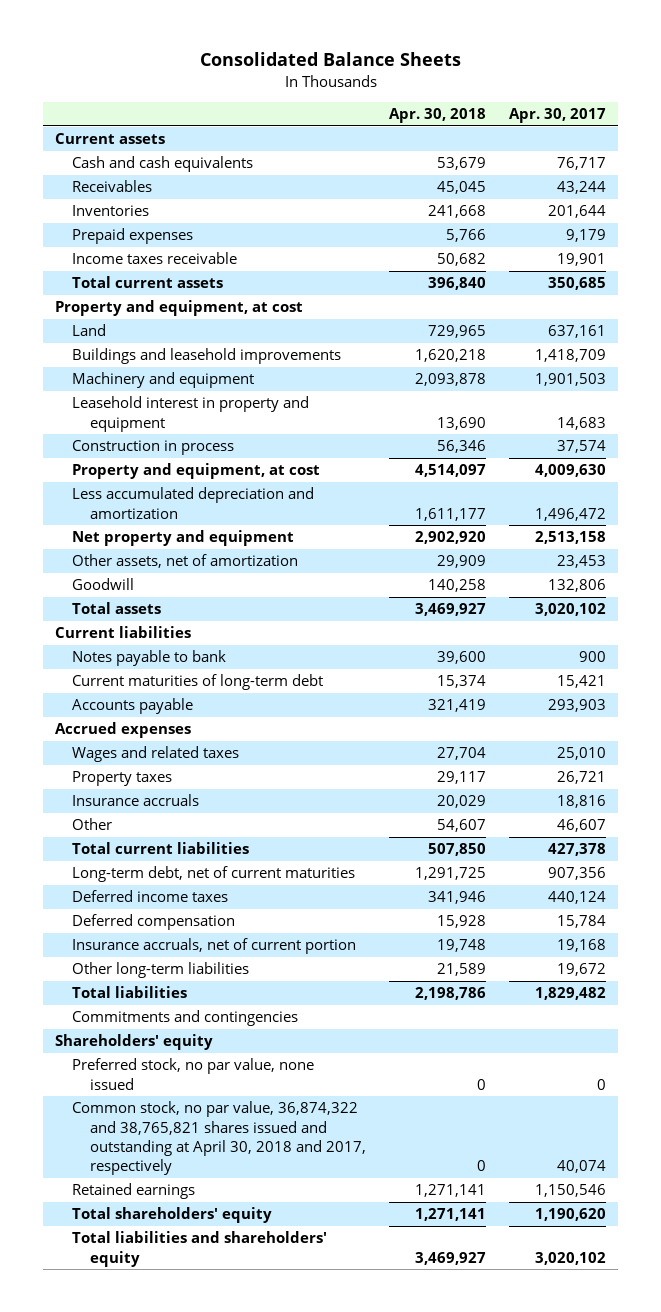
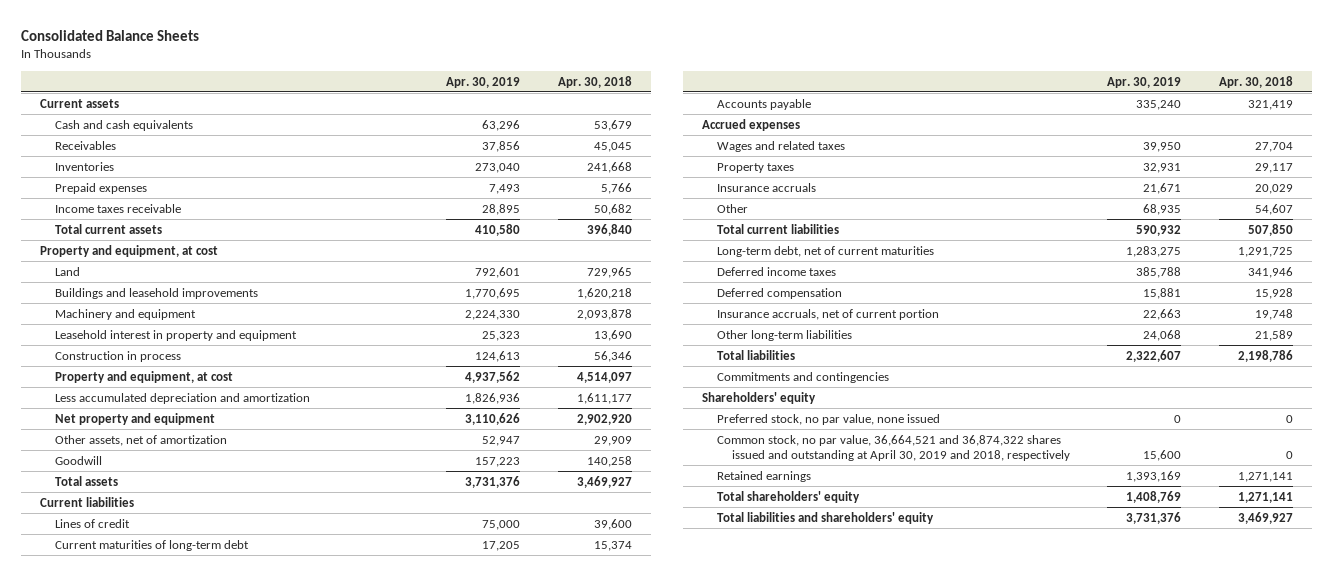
- | Apr. 30, 2018 | Apr. 30, 2017
+ | Apr. 30, 2019 | Apr. 30, 2018
- Notes payable to bank | 39,600 | 900
+ Lines of credit | 75,000 | 39,600
- Common stock, no par value, 36,874,322 and 38,765,821 shares issued and outstanding at April 30, 2018 and 2017, respectively | 0 | 40,074
+ Common stock, no par value, 36,664,521 and 36,874,322 shares issued and outstanding at April 30, 2019 and 2018, respectively | 15,600 | 0

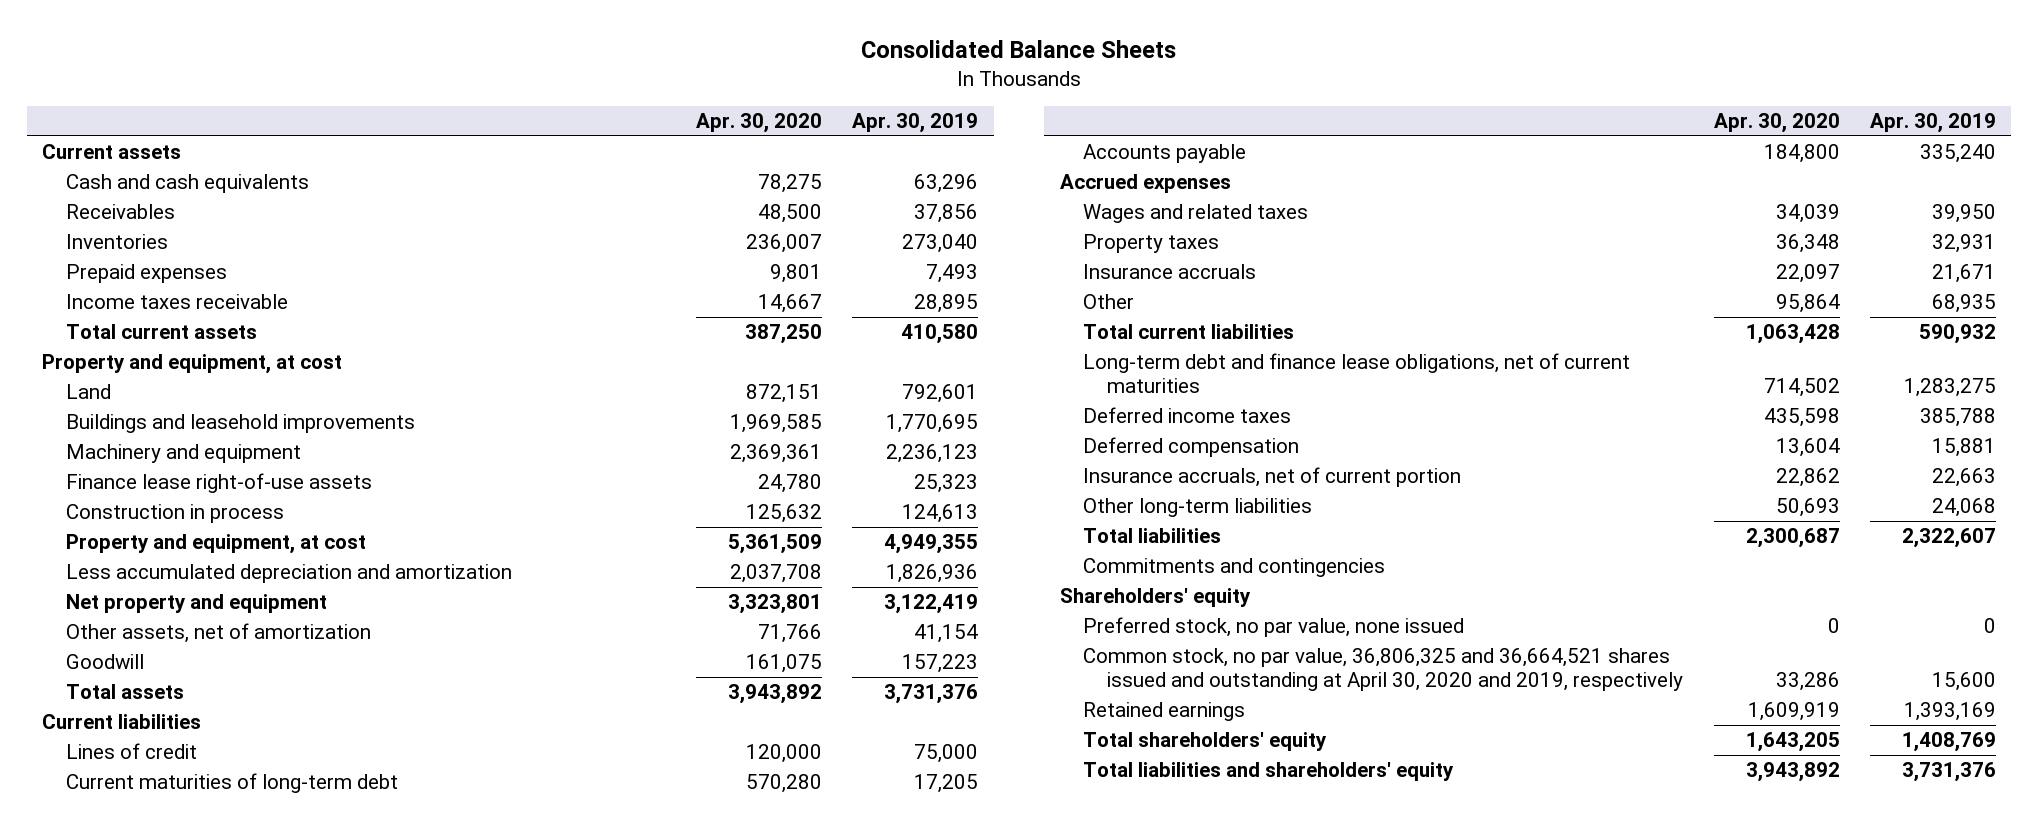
- | Apr. 30, 2019 | Apr. 30, 2018
+ | Apr. 30, 2020 | Apr. 30, 2019
- Machinery and equipment | 2,224,330 | 2,093,878
- Leasehold interest in property and equipment | 25,323 | 13,690
+ Machinery and equipment | 2,369,361 | 2,236,123
+ Finance lease right-of-use assets | 24,780 | 25,323
- Property and equipment, at cost | 4,937,562 | 4,514,097
+ Property and equipment, at cost | 5,361,509 | 4,949,355
- Net property and equipment | 3,110,626 | 2,902,920
- Other assets, net of amortization | 52,947 | 29,909
+ Net property and equipment | 3,323,801 | 3,122,419
+ Other assets, net of amortization | 71,766 | 41,154
- Long-term debt, net of current maturities | 1,283,275 | 1,291,725
+ Long-term debt and finance lease obligations, net of current maturities | 714,502 | 1,283,275
- Common stock, no par value, 36,664,521 and 36,874,322 shares issued and outstanding at April 30, 2019 and 2018, respectively | 15,600 | 0
+ Common stock, no par value, 36,806,325 and 36,664,521 shares issued and outstanding at April 30, 2020 and 2019, respectively | 33,286 | 15,600

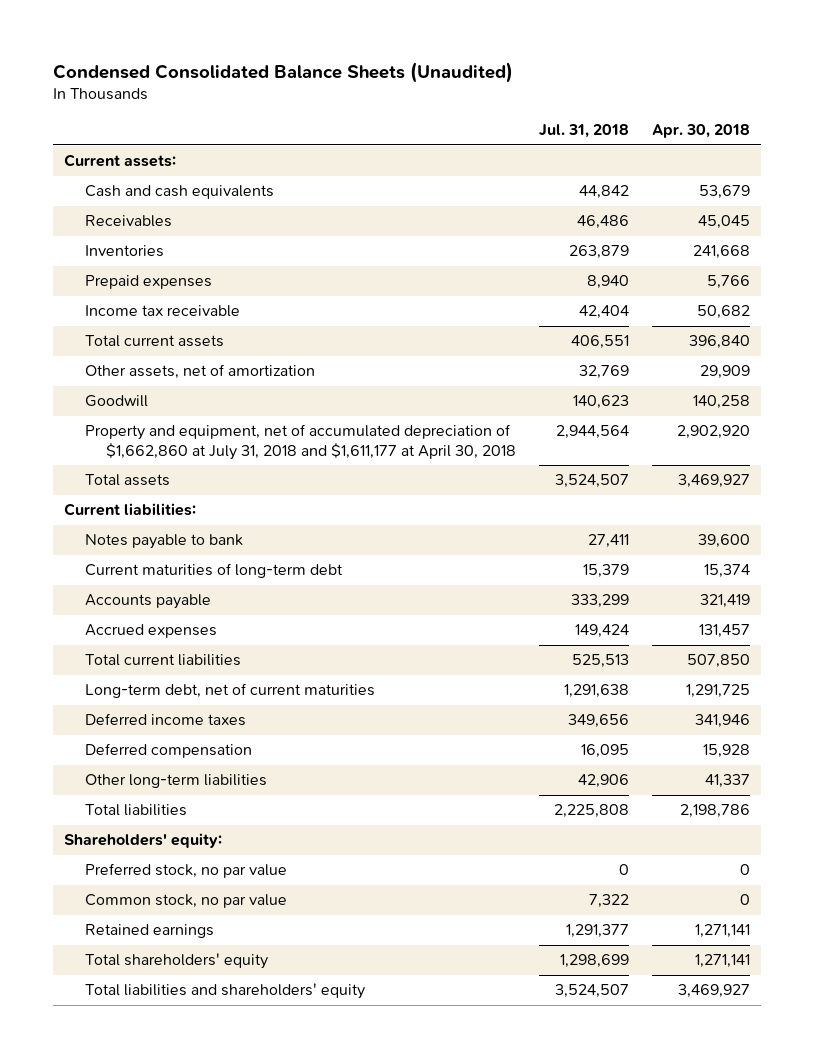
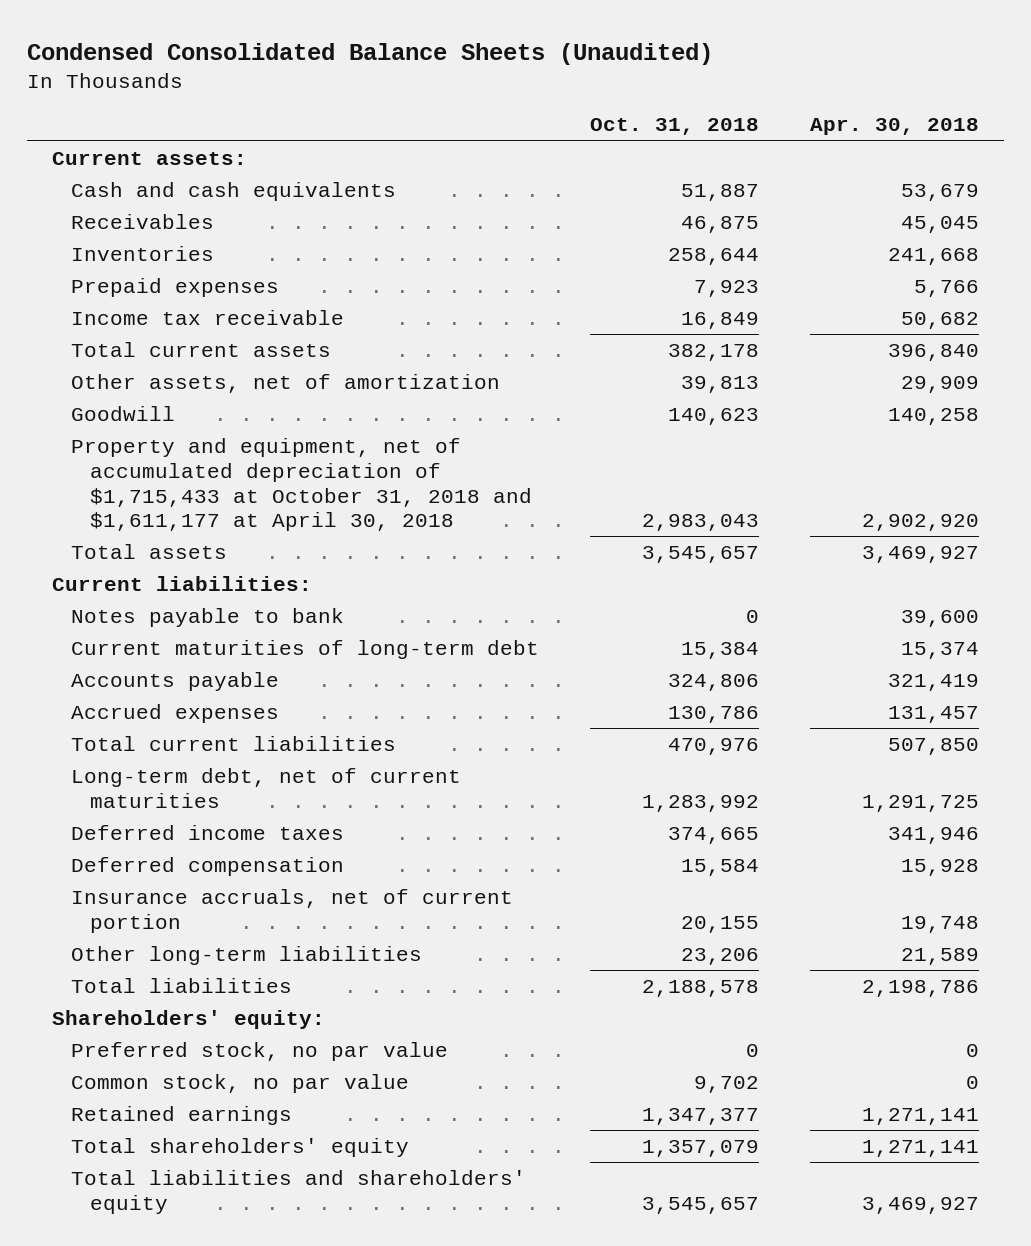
- | Jul. 31, 2018 | Apr. 30, 2018
+ | Oct. 31, 2018 | Apr. 30, 2018
- Property and equipment, net of accumulated depreciation of $1,662,860 at July 31, 2018 and $1,611,177 at April 30, 2018 | 2,944,564 | 2,902,920
+ Property and equipment, net of accumulated depreciation of $1,715,433 at October 31, 2018 and $1,611,177 at April 30, 2018 | 2,983,043 | 2,902,920
- Other long-term liabilities | 42,906 | 41,337
+ Insurance accruals, net of current portion | 20,155 | 19,748
+ Other long-term liabilities | 23,206 | 21,589

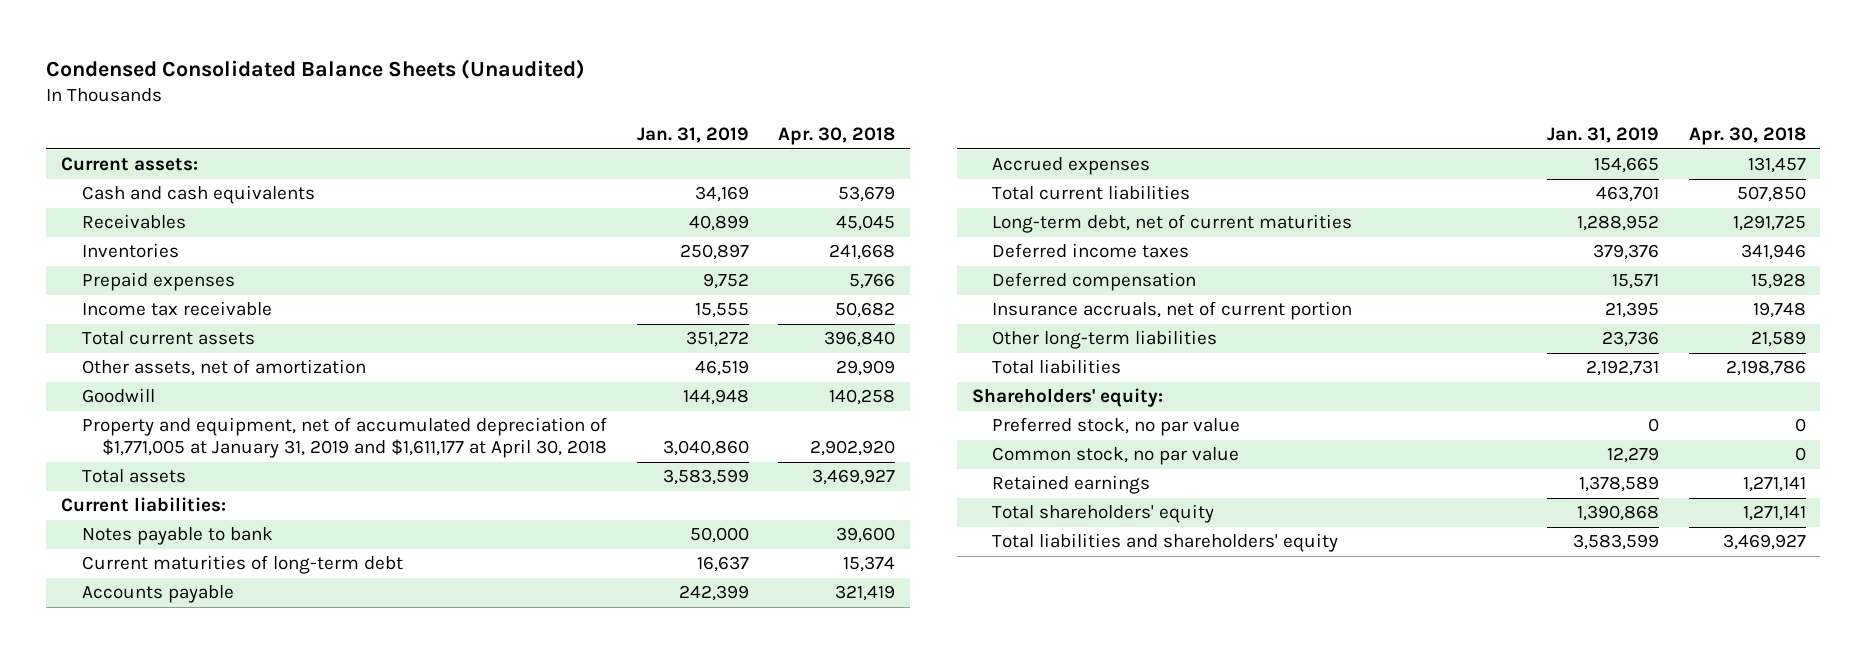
- | Oct. 31, 2018 | Apr. 30, 2018
+ | Jan. 31, 2019 | Apr. 30, 2018
- Property and equipment, net of accumulated depreciation of $1,715,433 at October 31, 2018 and $1,611,177 at April 30, 2018 | 2,983,043 | 2,902,920
+ Property and equipment, net of accumulated depreciation of $1,771,005 at January 31, 2019 and $1,611,177 at April 30, 2018 | 3,040,860 | 2,902,920

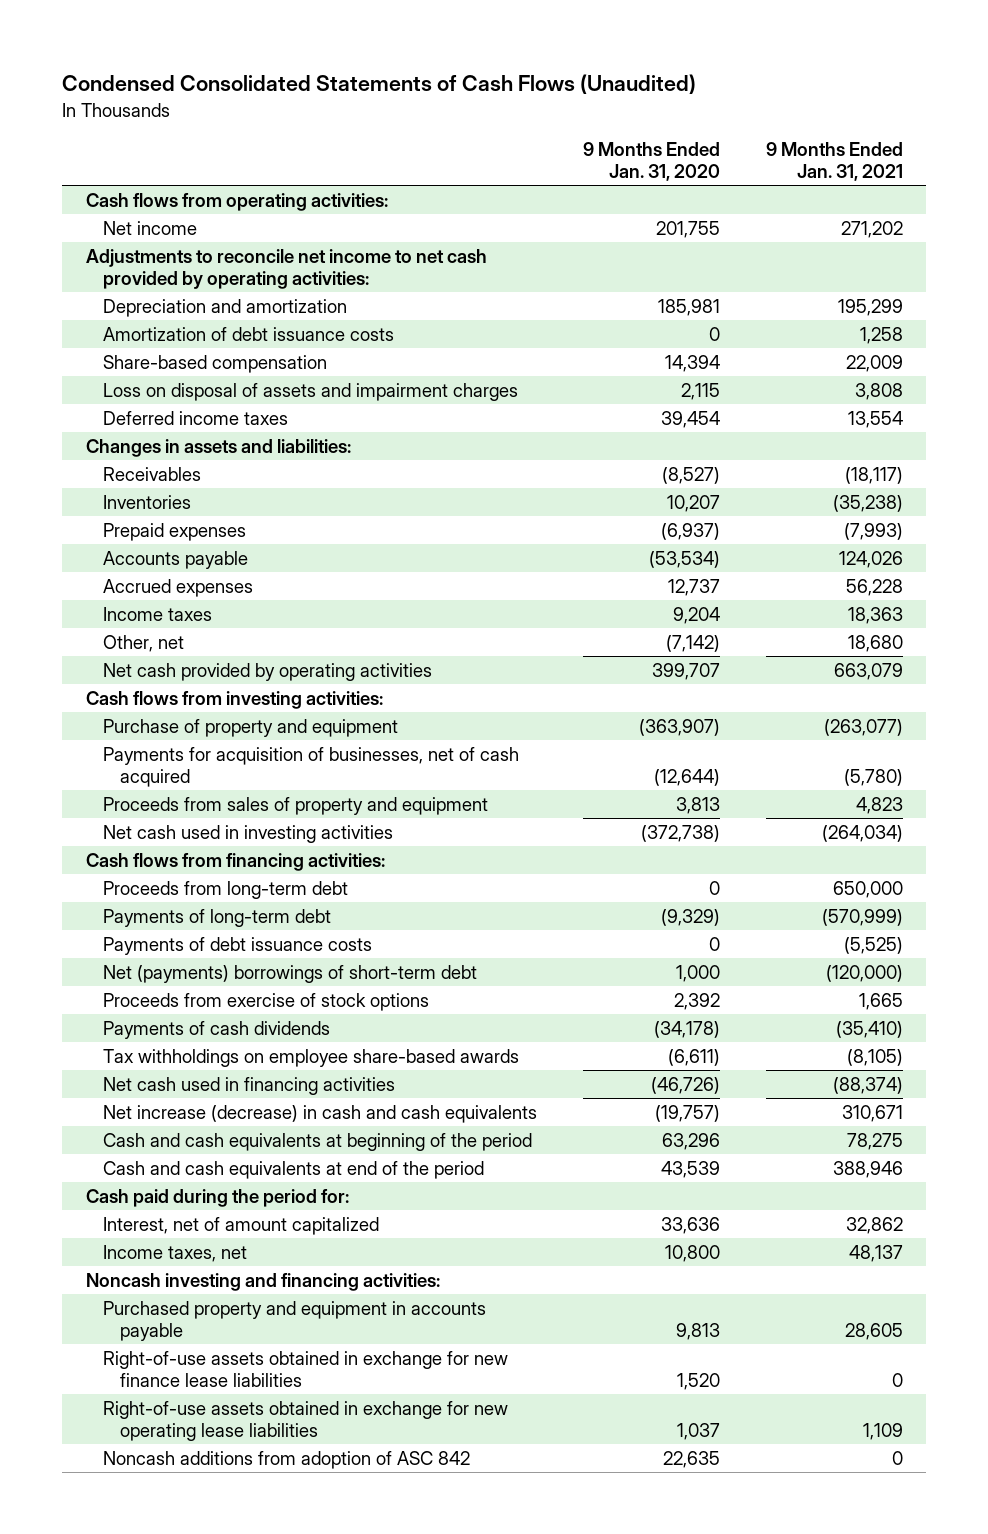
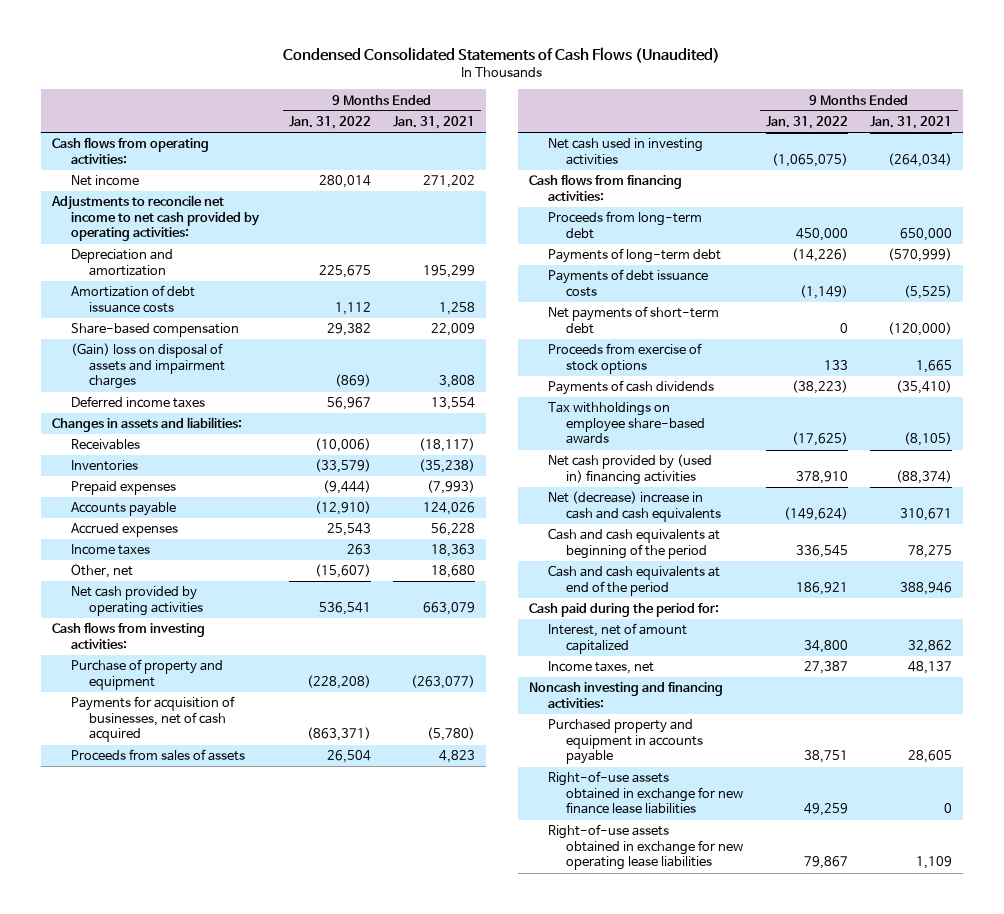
- | 9 Months Ended Jan. 31, 2020 | 9 Months Ended Jan. 31, 2021
+ | 9 Months Ended Jan. 31, 2022 | 9 Months Ended Jan. 31, 2021
- Loss on disposal of assets and impairment charges | 2,115 | 3,808
+ (Gain) loss on disposal of assets and impairment charges | (869) | 3,808
- Proceeds from sales of property and equipment | 3,813 | 4,823
+ Proceeds from sales of assets | 26,504 | 4,823
- Net (payments) borrowings of short-term debt | 1,000 | (120,000)
+ Net payments of short-term debt | 0 | (120,000)
- Net cash used in financing activities | (46,726) | (88,374)
- Net increase (decrease) in cash and cash equivalents | (19,757) | 310,671
+ Net cash provided by (used in) financing activities | 378,910 | (88,374)
+ Net (decrease) increase in cash and cash equivalents | (149,624) | 310,671
- Noncash additions from adoption of ASC 842 | 22,635 | 0

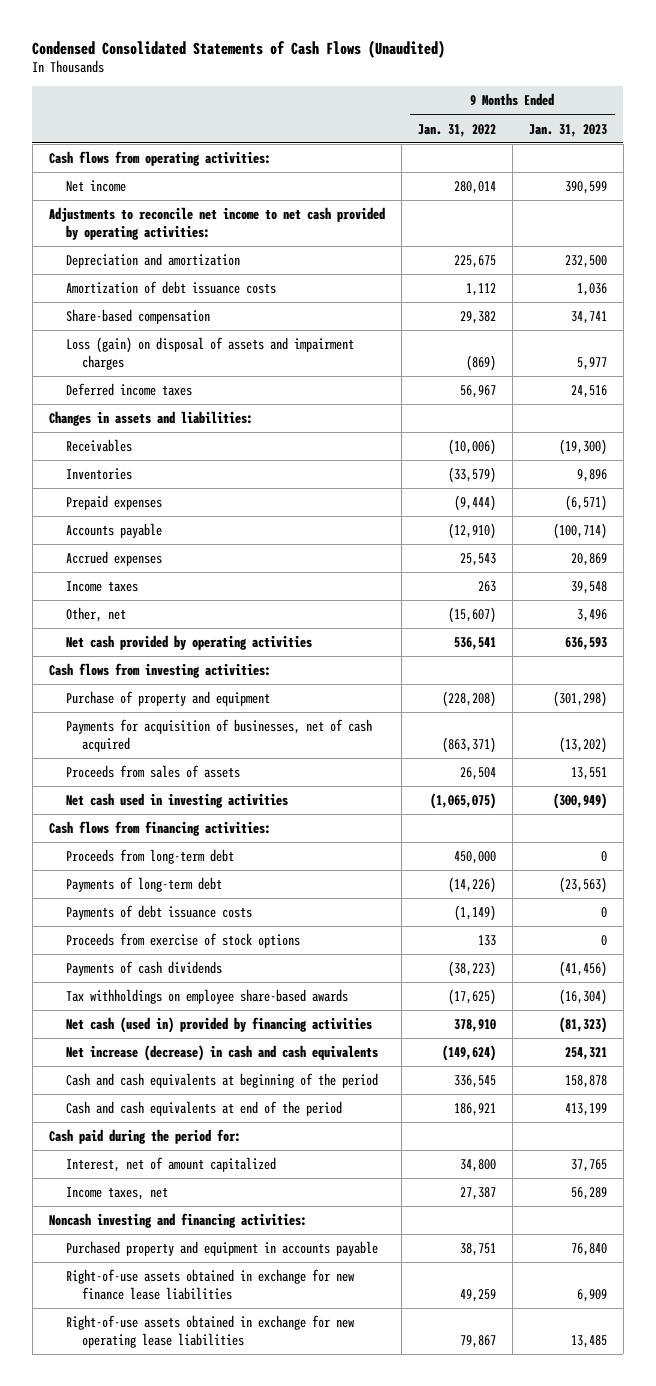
- | 9 Months Ended Jan. 31, 2022 | 9 Months Ended Jan. 31, 2021
+ | 9 Months Ended Jan. 31, 2022 | 9 Months Ended Jan. 31, 2023
- (Gain) loss on disposal of assets and impairment charges | (869) | 3,808
+ Loss (gain) on disposal of assets and impairment charges | (869) | 5,977
- Net payments of short-term debt | 0 | (120,000)
- Net cash provided by (used in) financing activities | 378,910 | (88,374)
- Net (decrease) increase in cash and cash equivalents | (149,624) | 310,671
+ Net cash (used in) provided by financing activities | 378,910 | (81,323)
+ Net increase (decrease) in cash and cash equivalents | (149,624) | 254,321

